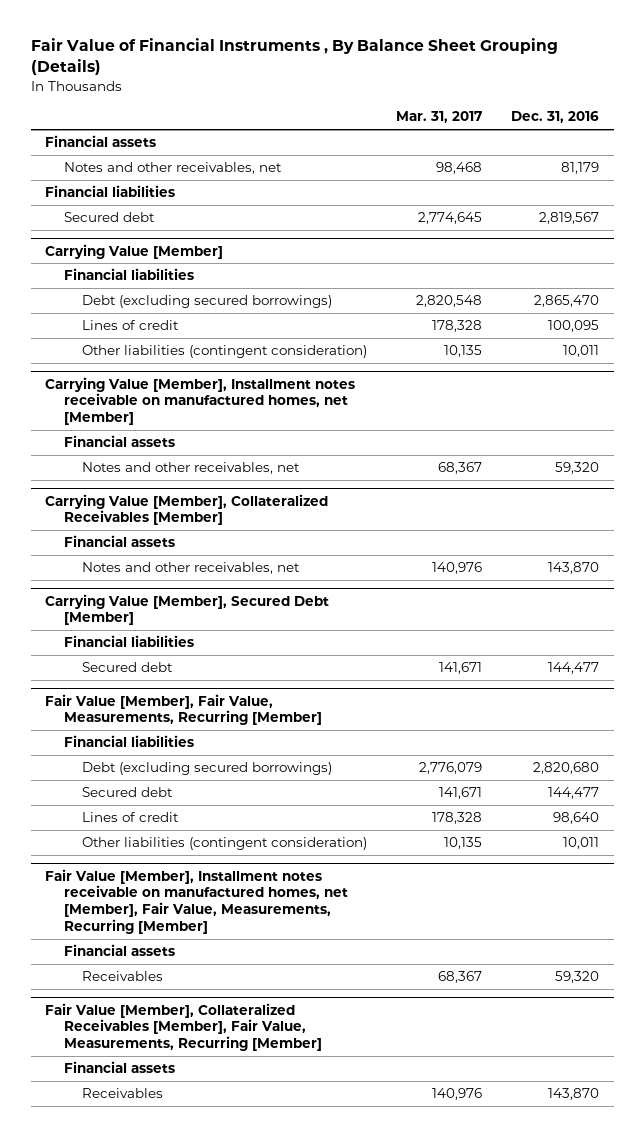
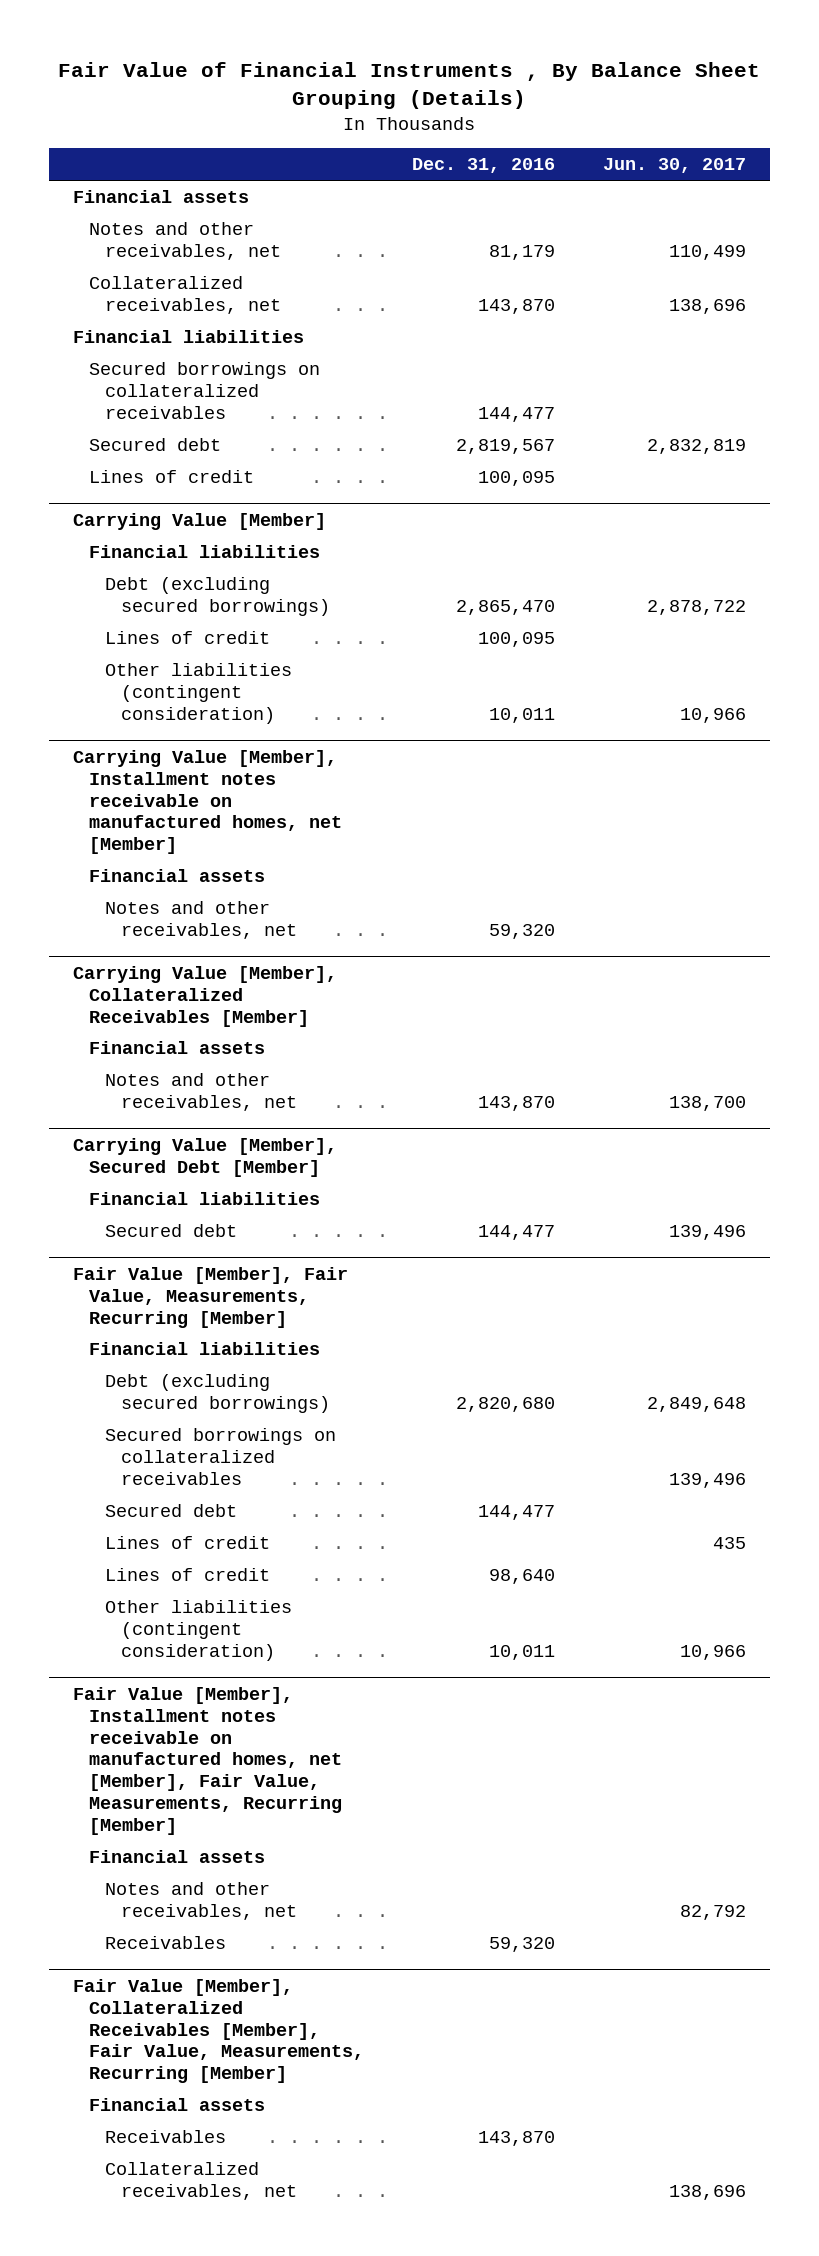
- | Mar. 31, 2017 | Dec. 31, 2016
+ | Dec. 31, 2016 | Jun. 30, 2017
+ Collateralized receivables, net | 143,870 | 138,696
+ Secured borrowings on collateralized receivables | 144,477 |
+ Lines of credit | 100,095 |
@ Fair Value [Member], Fair Value, Measurements, Recurring [Member]
+ Secured borrowings on collateralized receivables | | 139,496
+ Lines of credit | | 435
@ Fair Value [Member], Installment notes receivable on manufactured homes, net [Member], Fair Value, Measurements, Recurring [Member]
+ Notes and other receivables, net | | 82,792
@ Fair Value [Member], Collateralized Receivables [Member], Fair Value, Measurements, Recurring [Member]
+ Collateralized receivables, net | | 138,696

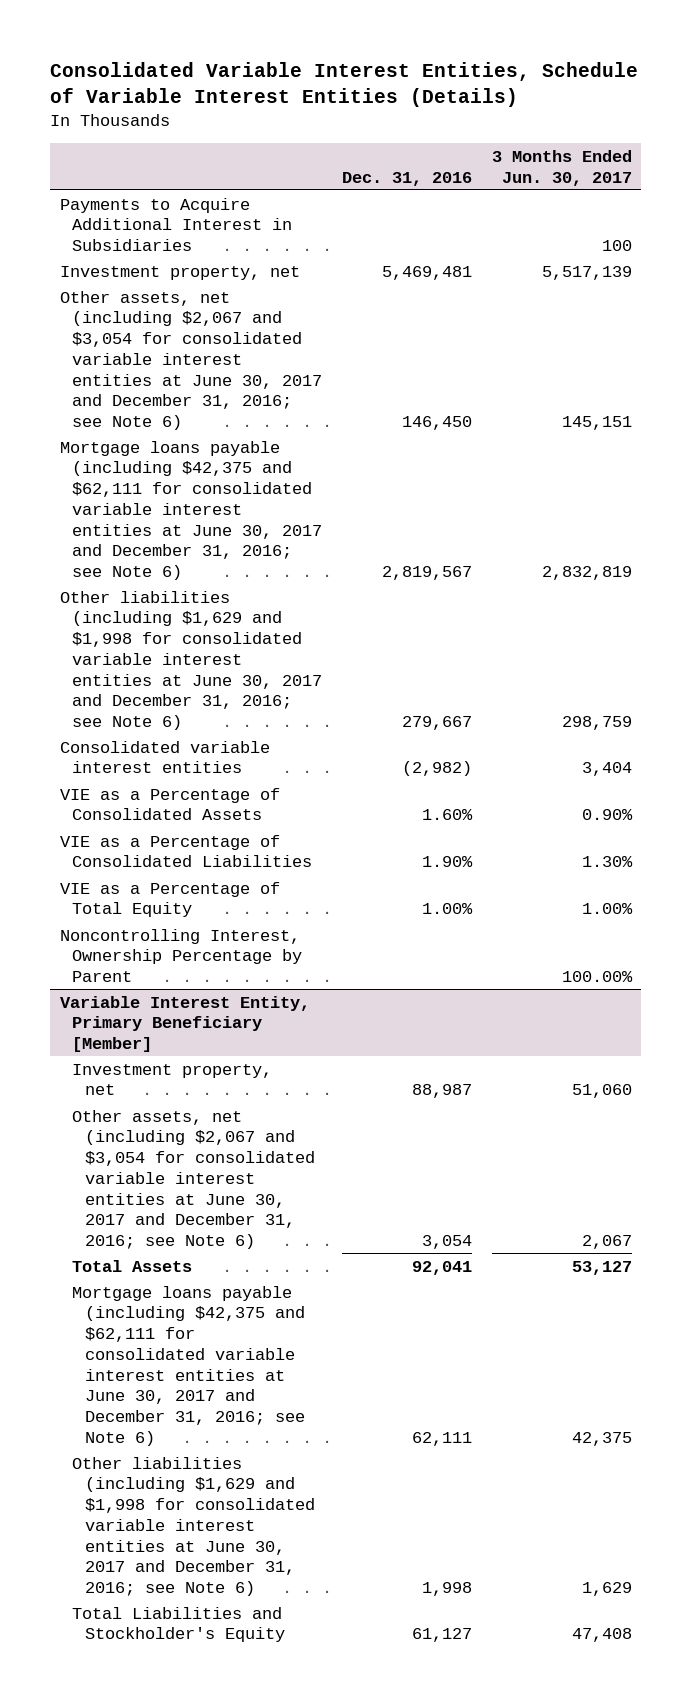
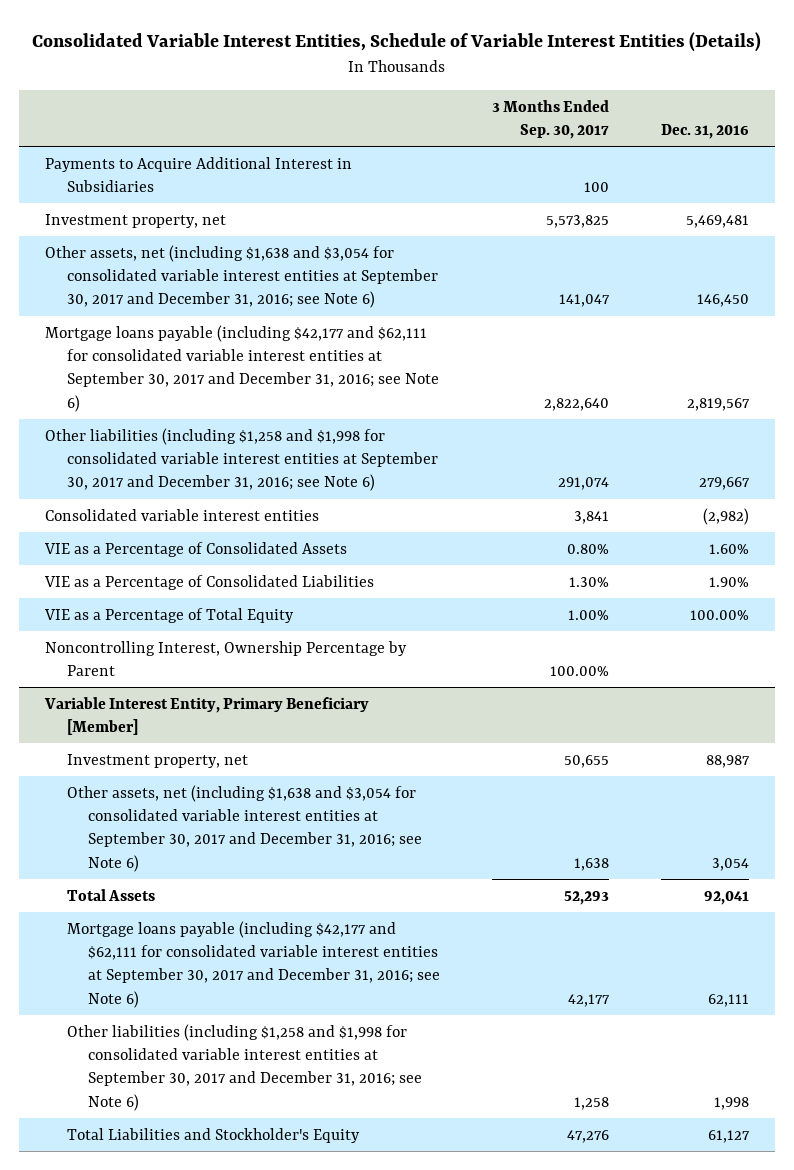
- | Dec. 31, 2016 | 3 Months Ended Jun. 30, 2017
+ | 3 Months Ended Sep. 30, 2017 | Dec. 31, 2016
- Other assets, net (including $2,067 and $3,054 for consolidated variable interest entities at June 30, 2017 and December 31, 2016; see Note 6) | 146,450 | 145,151
- Mortgage loans payable (including $42,375 and $62,111 for consolidated variable interest entities at June 30, 2017 and December 31, 2016; see Note 6) | 2,819,567 | 2,832,819
- Other liabilities (including $1,629 and $1,998 for consolidated variable interest entities at June 30, 2017 and December 31, 2016; see Note 6) | 279,667 | 298,759
+ Other assets, net (including $1,638 and $3,054 for consolidated variable interest entities at September 30, 2017 and December 31, 2016; see Note 6) | 141,047 | 146,450
+ Mortgage loans payable (including $42,177 and $62,111 for consolidated variable interest entities at September 30, 2017 and December 31, 2016; see Note 6) | 2,822,640 | 2,819,567
+ Other liabilities (including $1,258 and $1,998 for consolidated variable interest entities at September 30, 2017 and December 31, 2016; see Note 6) | 291,074 | 279,667
- VIE as a Percentage of Total Equity | 1.00% | 1.00%
+ VIE as a Percentage of Total Equity | 1.00% | 100.00%
@ Variable Interest Entity, Primary Beneficiary [Member]
- Other assets, net (including $2,067 and $3,054 for consolidated variable interest entities at June 30, 2017 and December 31, 2016; see Note 6) | 3,054 | 2,067
+ Other assets, net (including $1,638 and $3,054 for consolidated variable interest entities at September 30, 2017 and December 31, 2016; see Note 6) | 1,638 | 3,054
- Mortgage loans payable (including $42,375 and $62,111 for consolidated variable interest entities at June 30, 2017 and December 31, 2016; see Note 6) | 62,111 | 42,375
- Other liabilities (including $1,629 and $1,998 for consolidated variable interest entities at June 30, 2017 and December 31, 2016; see Note 6) | 1,998 | 1,629
+ Mortgage loans payable (including $42,177 and $62,111 for consolidated variable interest entities at September 30, 2017 and December 31, 2016; see Note 6) | 42,177 | 62,111
+ Other liabilities (including $1,258 and $1,998 for consolidated variable interest entities at September 30, 2017 and December 31, 2016; see Note 6) | 1,258 | 1,998

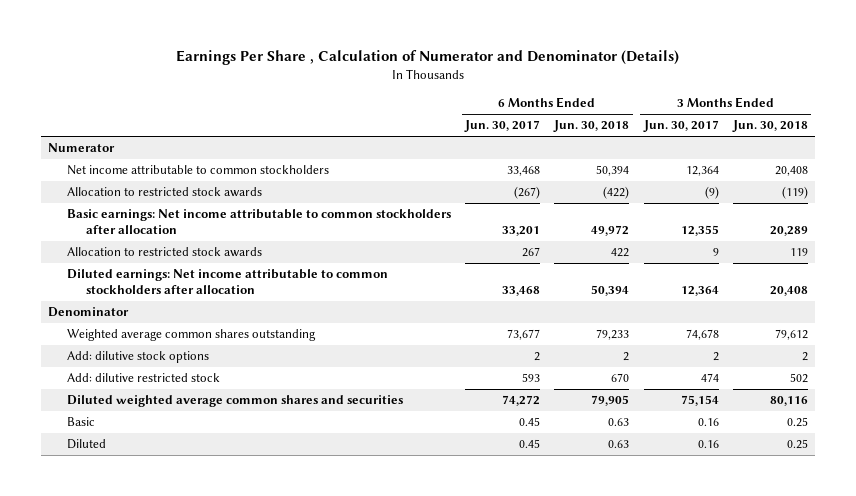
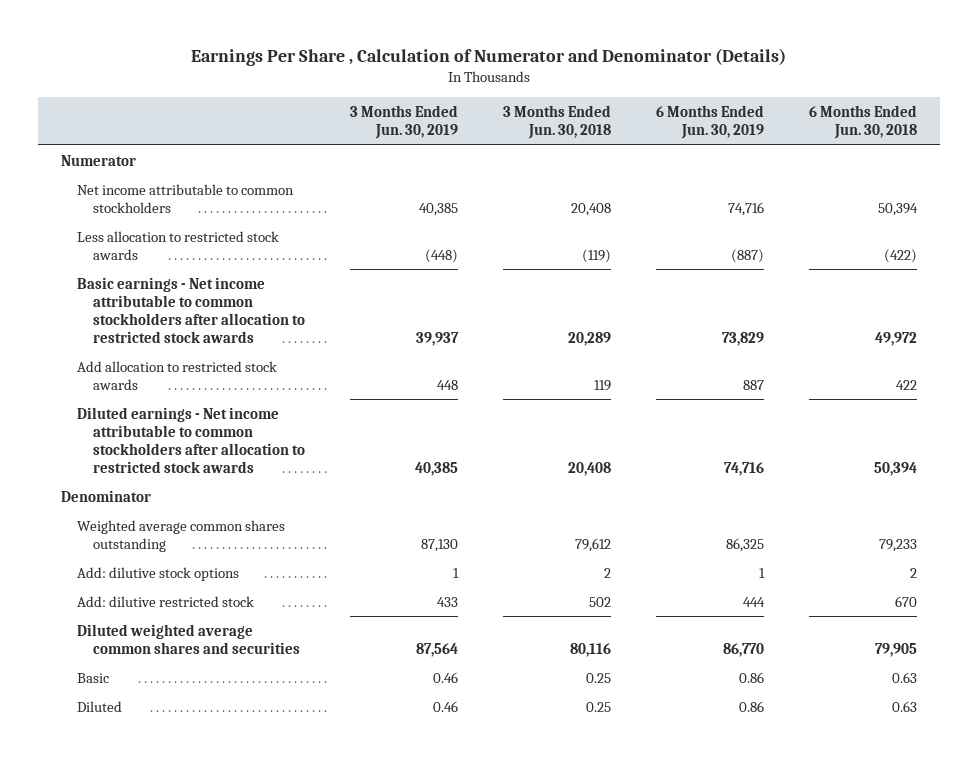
- | 6 Months Ended Jun. 30, 2017 | 6 Months Ended Jun. 30, 2018 | 3 Months Ended Jun. 30, 2017 | 3 Months Ended Jun. 30, 2018
+ | 3 Months Ended Jun. 30, 2019 | 3 Months Ended Jun. 30, 2018 | 6 Months Ended Jun. 30, 2019 | 6 Months Ended Jun. 30, 2018
- Allocation to restricted stock awards | (267) | (422) | (9) | (119)
- Basic earnings: Net income attributable to common stockholders after allocation | 33,201 | 49,972 | 12,355 | 20,289
- Allocation to restricted stock awards | 267 | 422 | 9 | 119
- Diluted earnings: Net income attributable to common stockholders after allocation | 33,468 | 50,394 | 12,364 | 20,408
+ Less allocation to restricted stock awards | (448) | (119) | (887) | (422)
+ Basic earnings - Net income attributable to common stockholders after allocation to restricted stock awards | 39,937 | 20,289 | 73,829 | 49,972
+ Add allocation to restricted stock awards | 448 | 119 | 887 | 422
+ Diluted earnings - Net income attributable to common stockholders after allocation to restricted stock awards | 40,385 | 20,408 | 74,716 | 50,394

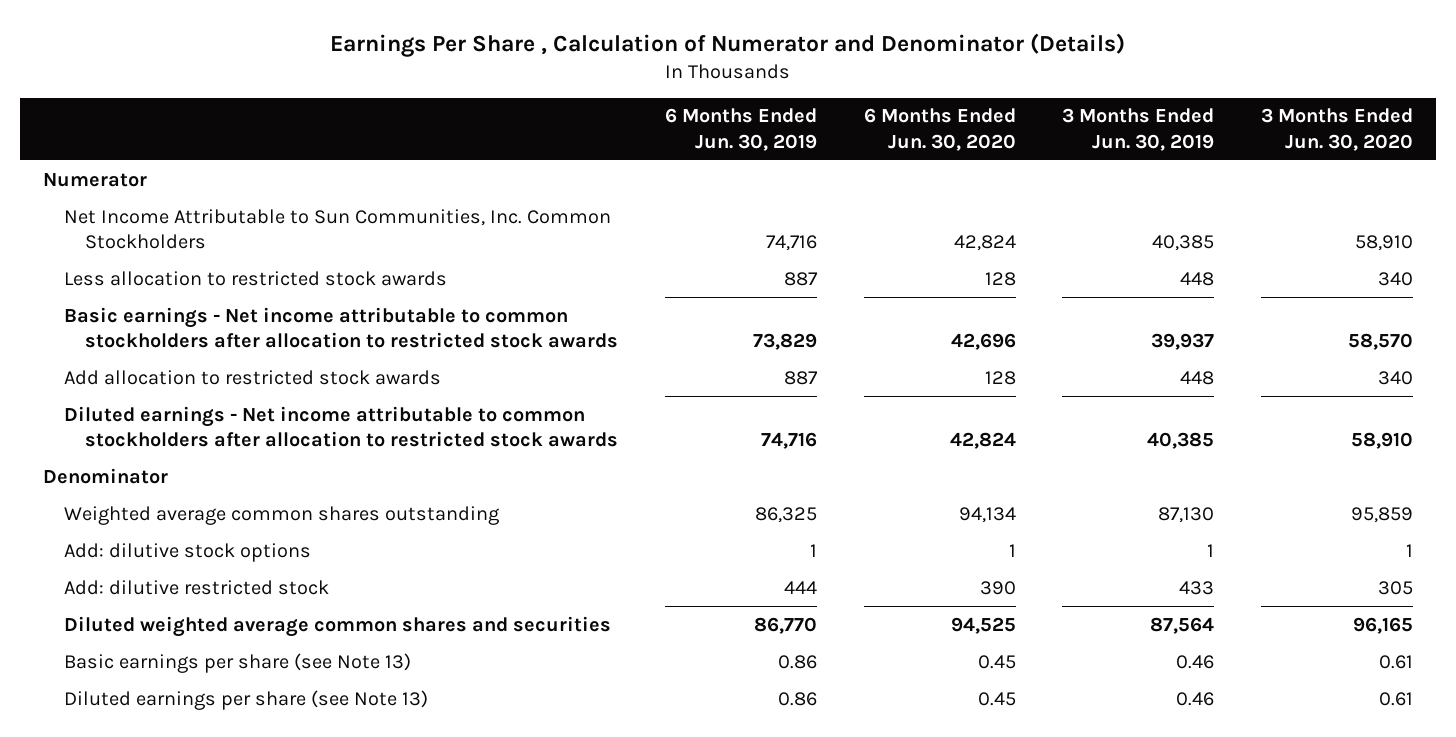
- | 3 Months Ended Jun. 30, 2019 | 3 Months Ended Jun. 30, 2018 | 6 Months Ended Jun. 30, 2019 | 6 Months Ended Jun. 30, 2018
+ | 6 Months Ended Jun. 30, 2019 | 6 Months Ended Jun. 30, 2020 | 3 Months Ended Jun. 30, 2019 | 3 Months Ended Jun. 30, 2020
- Net income attributable to common stockholders | 40,385 | 20,408 | 74,716 | 50,394
- Less allocation to restricted stock awards | (448) | (119) | (887) | (422)
+ Net Income Attributable to Sun Communities, Inc. Common Stockholders | 74,716 | 42,824 | 40,385 | 58,910
+ Less allocation to restricted stock awards | 887 | 128 | 448 | 340
- Basic | 0.46 | 0.25 | 0.86 | 0.63
- Diluted | 0.46 | 0.25 | 0.86 | 0.63
+ Basic earnings per share (see Note 13) | 0.86 | 0.45 | 0.46 | 0.61
+ Diluted earnings per share (see Note 13) | 0.86 | 0.45 | 0.46 | 0.61

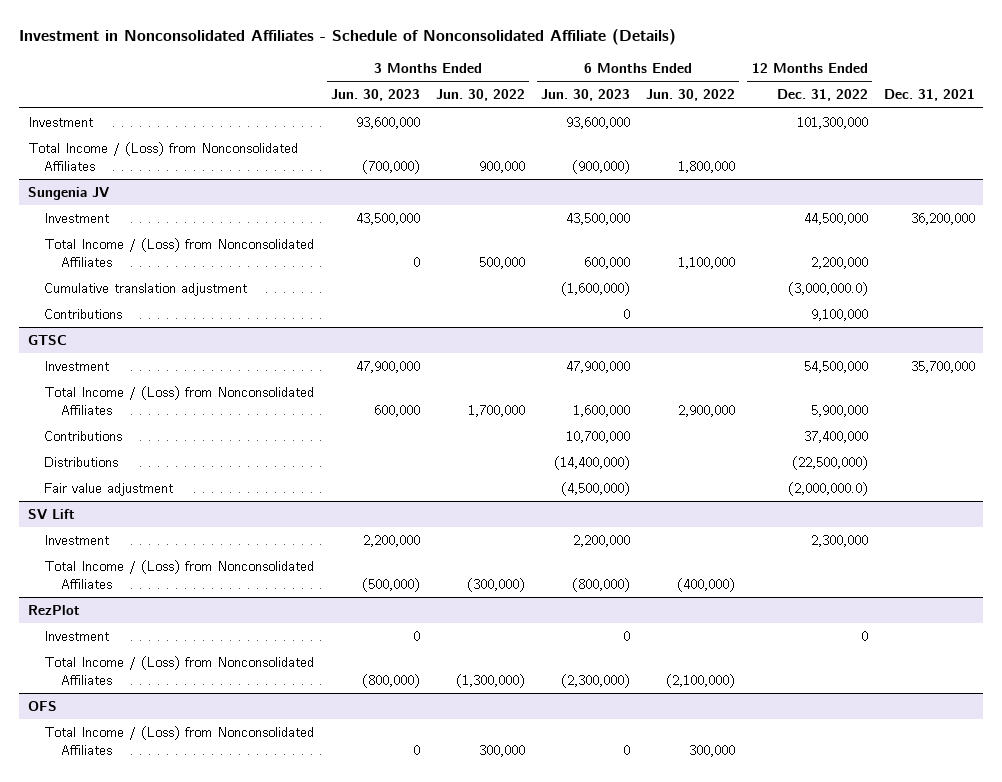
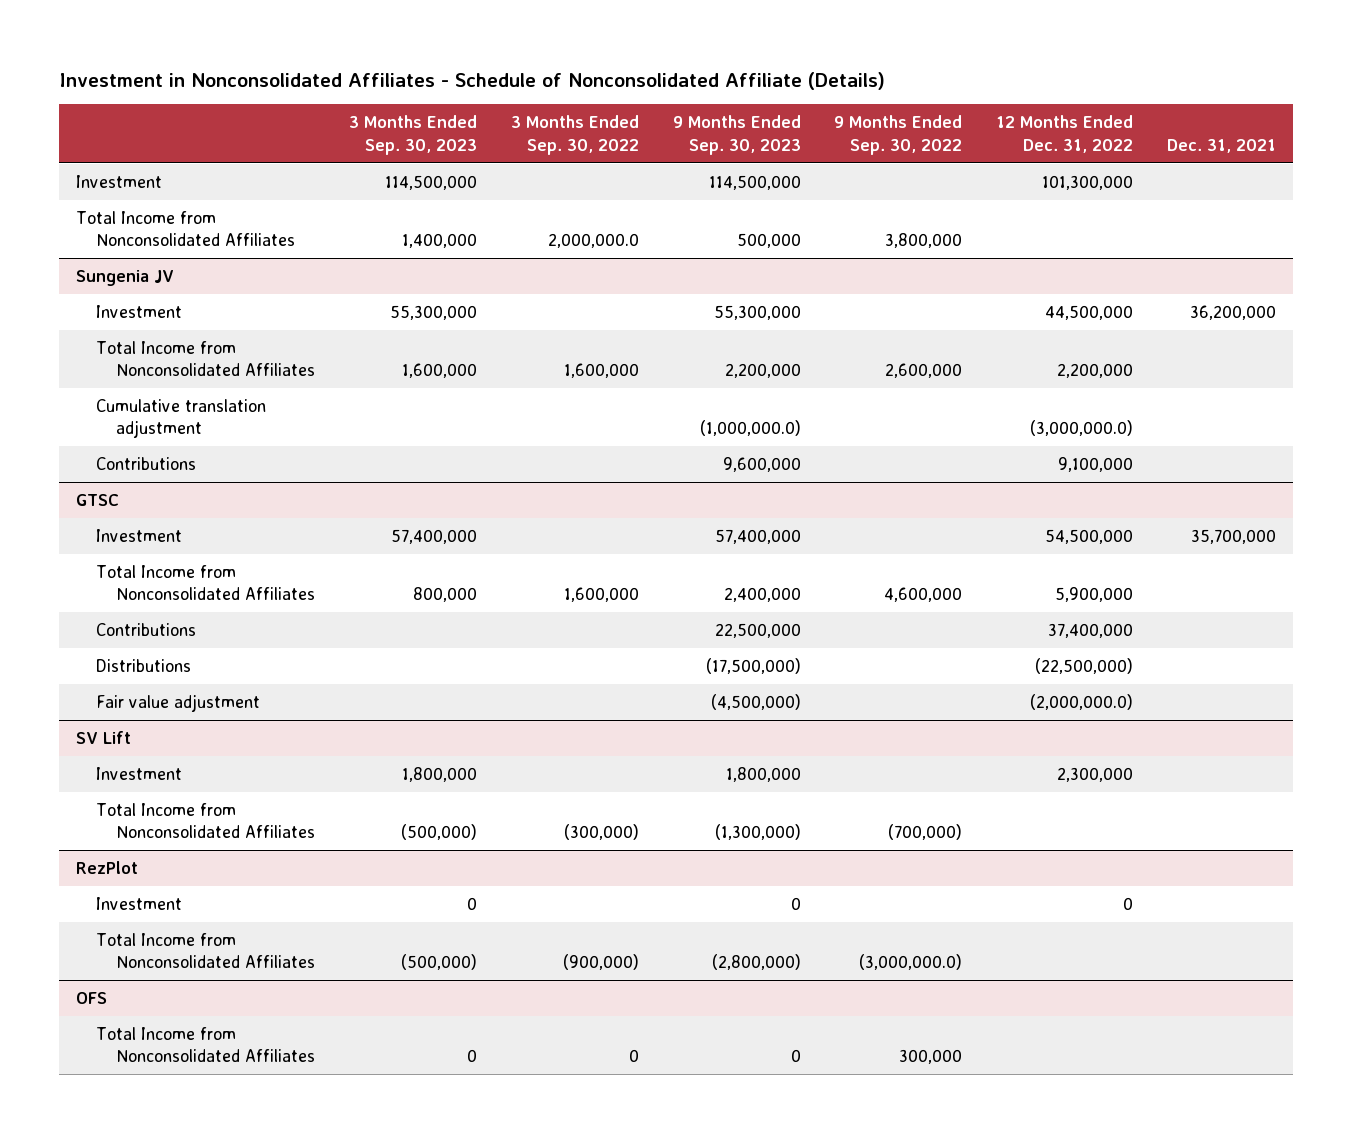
- | 3 Months Ended Jun. 30, 2023 | 3 Months Ended Jun. 30, 2022 | 6 Months Ended Jun. 30, 2023 | 6 Months Ended Jun. 30, 2022 | 12 Months Ended Dec. 31, 2022 | Dec. 31, 2021
+ | 3 Months Ended Sep. 30, 2023 | 3 Months Ended Sep. 30, 2022 | 9 Months Ended Sep. 30, 2023 | 9 Months Ended Sep. 30, 2022 | 12 Months Ended Dec. 31, 2022 | Dec. 31, 2021
- Total Income / (Loss) from Nonconsolidated Affiliates | (700,000) | 900,000 | (900,000) | 1,800,000 | |
+ Total Income from Nonconsolidated Affiliates | 1,400,000 | 2,000,000.0 | 500,000 | 3,800,000 | |
@ Sungenia JV
- Total Income / (Loss) from Nonconsolidated Affiliates | 0 | 500,000 | 600,000 | 1,100,000 | 2,200,000 |
+ Total Income from Nonconsolidated Affiliates | 1,600,000 | 1,600,000 | 2,200,000 | 2,600,000 | 2,200,000 |
@ GTSC
- Total Income / (Loss) from Nonconsolidated Affiliates | 600,000 | 1,700,000 | 1,600,000 | 2,900,000 | 5,900,000 |
+ Total Income from Nonconsolidated Affiliates | 800,000 | 1,600,000 | 2,400,000 | 4,600,000 | 5,900,000 |
@ SV Lift
- Total Income / (Loss) from Nonconsolidated Affiliates | (500,000) | (300,000) | (800,000) | (400,000) | |
+ Total Income from Nonconsolidated Affiliates | (500,000) | (300,000) | (1,300,000) | (700,000) | |
@ RezPlot
- Total Income / (Loss) from Nonconsolidated Affiliates | (800,000) | (1,300,000) | (2,300,000) | (2,100,000) | |
+ Total Income from Nonconsolidated Affiliates | (500,000) | (900,000) | (2,800,000) | (3,000,000.0) | |
@ OFS
- Total Income / (Loss) from Nonconsolidated Affiliates | 0 | 300,000 | 0 | 300,000 | |
+ Total Income from Nonconsolidated Affiliates | 0 | 0 | 0 | 300,000 | |

